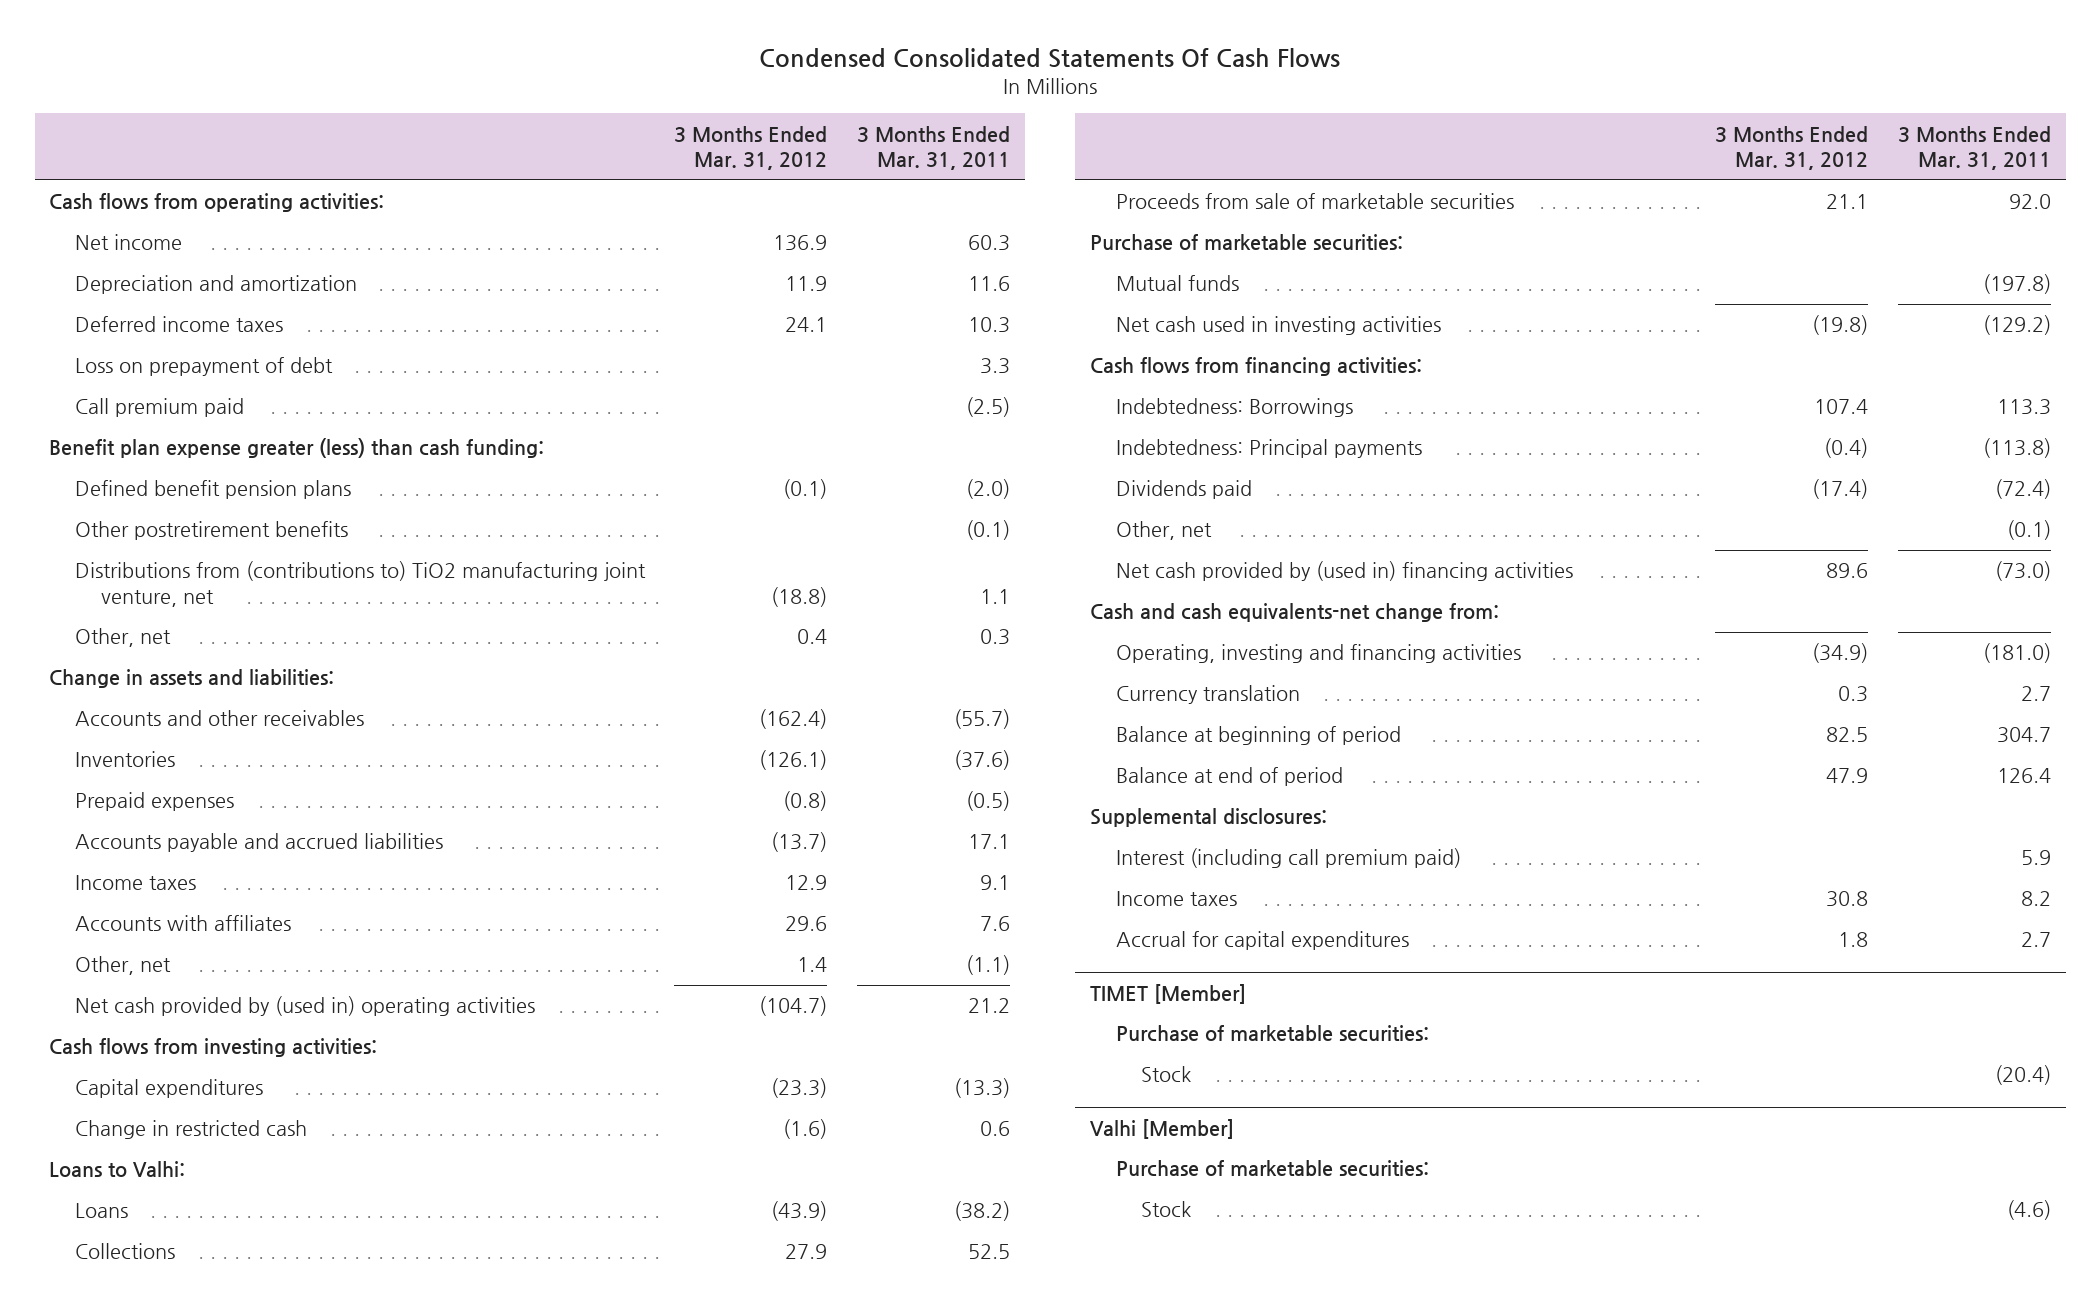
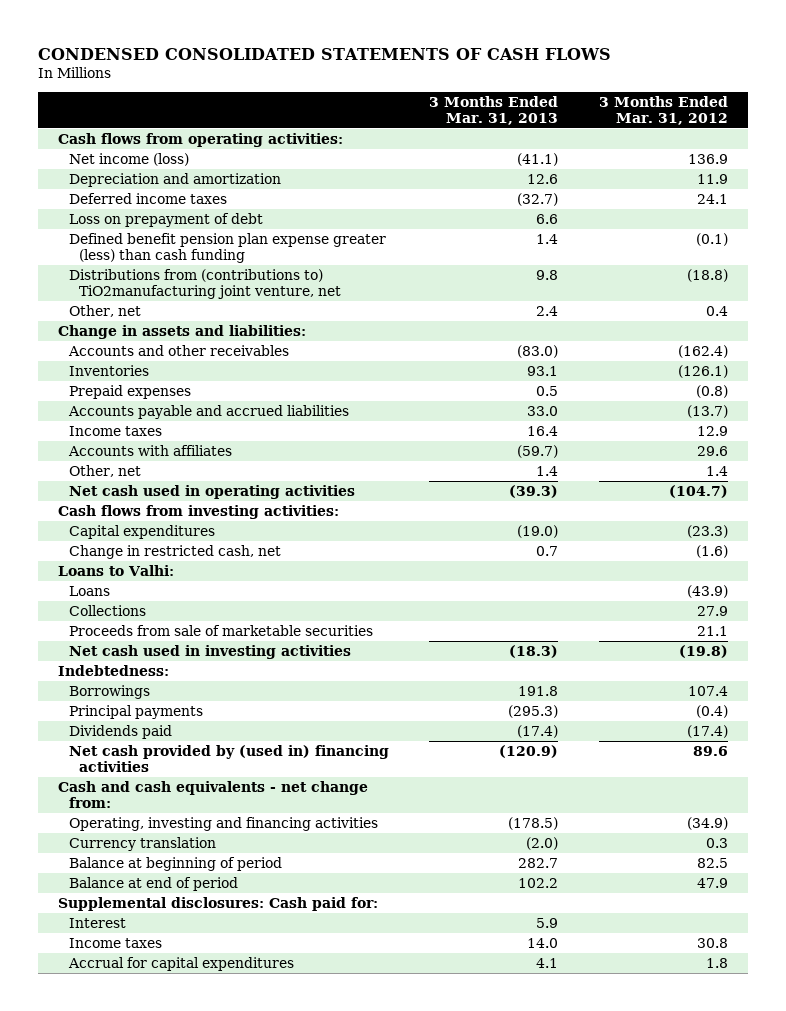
- Condensed Consolidated Statements Of Cash Flows
+ CONDENSED CONSOLIDATED STATEMENTS OF CASH FLOWS
- | 3 Months Ended Mar. 31, 2012 | 3 Months Ended Mar. 31, 2011
+ | 3 Months Ended Mar. 31, 2013 | 3 Months Ended Mar. 31, 2012
- Net income | 136.9 | 60.3
+ Net income (loss) | (41.1) | 136.9
- Call premium paid | | (2.5)
- Benefit plan expense greater (less) than cash funding:
- Defined benefit pension plans | (0.1) | (2.0)
- Other postretirement benefits | | (0.1)
- Distributions from (contributions to) TiO2 manufacturing joint venture, net | (18.8) | 1.1
+ Defined benefit pension plan expense greater (less) than cash funding | 1.4 | (0.1)
+ Distributions from (contributions to) TiO2manufacturing joint venture, net | 9.8 | (18.8)
- Net cash provided by (used in) operating activities | (104.7) | 21.2
+ Net cash used in operating activities | (39.3) | (104.7)
- Change in restricted cash | (1.6) | 0.6
+ Change in restricted cash, net | 0.7 | (1.6)
- Purchase of marketable securities:
- Mutual funds | | (197.8)
- Cash flows from financing activities:
- Indebtedness: Borrowings | 107.4 | 113.3
- Indebtedness: Principal payments | (0.4) | (113.8)
+ Indebtedness:
+ Borrowings | 191.8 | 107.4
+ Principal payments | (295.3) | (0.4)
- Other, net | | (0.1)
- Cash and cash equivalents-net change from:
+ Cash and cash equivalents - net change from:
- Supplemental disclosures:
- Interest (including call premium paid) | | 5.9
+ Supplemental disclosures: Cash paid for:
+ Interest | 5.9 |
- TIMET [Member]
- Purchase of marketable securities:
- Stock | | (20.4)
- Valhi [Member]
- Purchase of marketable securities:
- Stock | | (4.6)

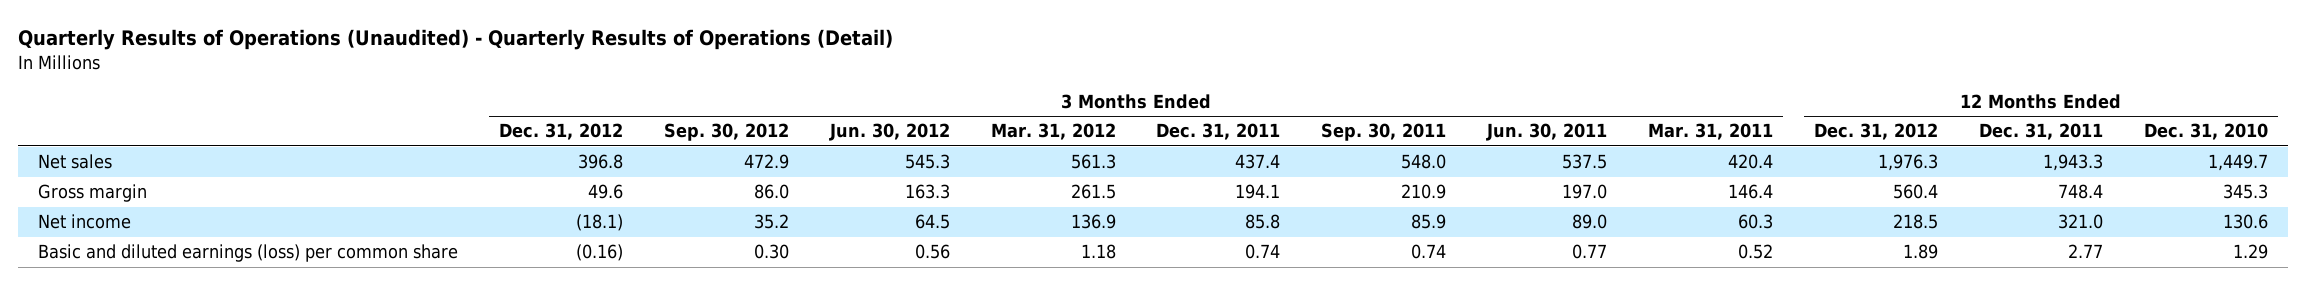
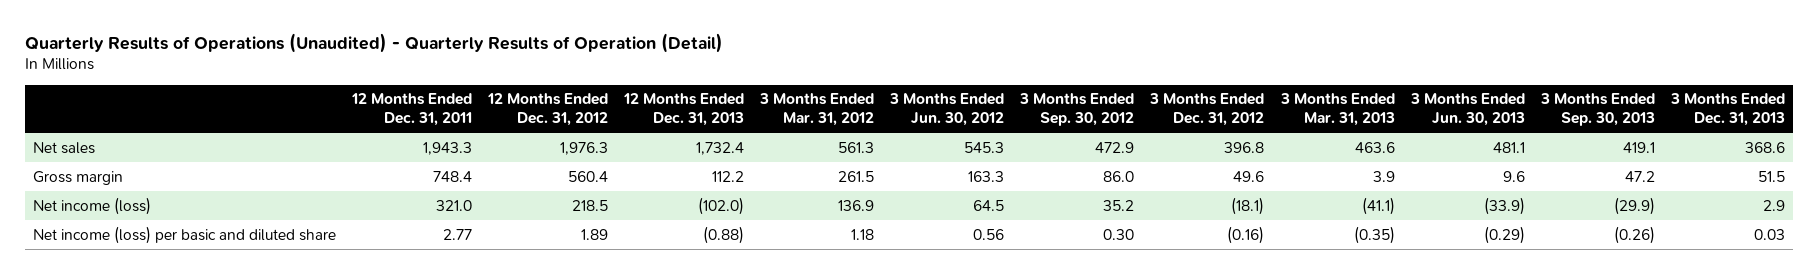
- Quarterly Results of Operations (Unaudited) - Quarterly Results of Operations (Detail)
+ Quarterly Results of Operations (Unaudited) - Quarterly Results of Operation (Detail)
- | 3 Months Ended Dec. 31, 2012 | 3 Months Ended Sep. 30, 2012 | 3 Months Ended Jun. 30, 2012 | 3 Months Ended Mar. 31, 2012 | 3 Months Ended Dec. 31, 2011 | 3 Months Ended Sep. 30, 2011 | 3 Months Ended Jun. 30, 2011 | 3 Months Ended Mar. 31, 2011 | 12 Months Ended Dec. 31, 2012 | 12 Months Ended Dec. 31, 2011 | 12 Months Ended Dec. 31, 2010
+ | 12 Months Ended Dec. 31, 2011 | 12 Months Ended Dec. 31, 2012 | 12 Months Ended Dec. 31, 2013 | 3 Months Ended Mar. 31, 2012 | 3 Months Ended Jun. 30, 2012 | 3 Months Ended Sep. 30, 2012 | 3 Months Ended Dec. 31, 2012 | 3 Months Ended Mar. 31, 2013 | 3 Months Ended Jun. 30, 2013 | 3 Months Ended Sep. 30, 2013 | 3 Months Ended Dec. 31, 2013
- Net income | (18.1) | 35.2 | 64.5 | 136.9 | 85.8 | 85.9 | 89.0 | 60.3 | 218.5 | 321.0 | 130.6
- Basic and diluted earnings (loss) per common share | (0.16) | 0.30 | 0.56 | 1.18 | 0.74 | 0.74 | 0.77 | 0.52 | 1.89 | 2.77 | 1.29
+ Net income (loss) | 321.0 | 218.5 | (102.0) | 136.9 | 64.5 | 35.2 | (18.1) | (41.1) | (33.9) | (29.9) | 2.9
+ Net income (loss) per basic and diluted share | 2.77 | 1.89 | (0.88) | 1.18 | 0.56 | 0.30 | (0.16) | (0.35) | (0.29) | (0.26) | 0.03

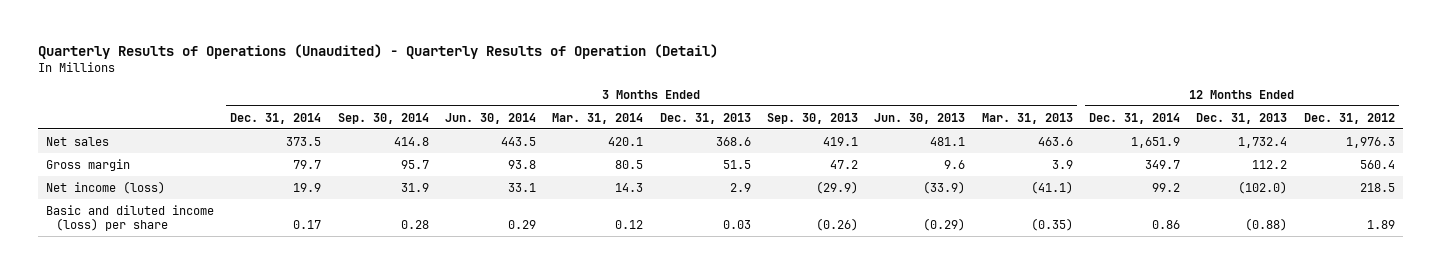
- | 12 Months Ended Dec. 31, 2011 | 12 Months Ended Dec. 31, 2012 | 12 Months Ended Dec. 31, 2013 | 3 Months Ended Mar. 31, 2012 | 3 Months Ended Jun. 30, 2012 | 3 Months Ended Sep. 30, 2012 | 3 Months Ended Dec. 31, 2012 | 3 Months Ended Mar. 31, 2013 | 3 Months Ended Jun. 30, 2013 | 3 Months Ended Sep. 30, 2013 | 3 Months Ended Dec. 31, 2013
+ | 3 Months Ended Dec. 31, 2014 | 3 Months Ended Sep. 30, 2014 | 3 Months Ended Jun. 30, 2014 | 3 Months Ended Mar. 31, 2014 | 3 Months Ended Dec. 31, 2013 | 3 Months Ended Sep. 30, 2013 | 3 Months Ended Jun. 30, 2013 | 3 Months Ended Mar. 31, 2013 | 12 Months Ended Dec. 31, 2014 | 12 Months Ended Dec. 31, 2013 | 12 Months Ended Dec. 31, 2012
- Net income (loss) per basic and diluted share | 2.77 | 1.89 | (0.88) | 1.18 | 0.56 | 0.30 | (0.16) | (0.35) | (0.29) | (0.26) | 0.03
+ Basic and diluted income (loss) per share | 0.17 | 0.28 | 0.29 | 0.12 | 0.03 | (0.26) | (0.29) | (0.35) | 0.86 | (0.88) | 1.89

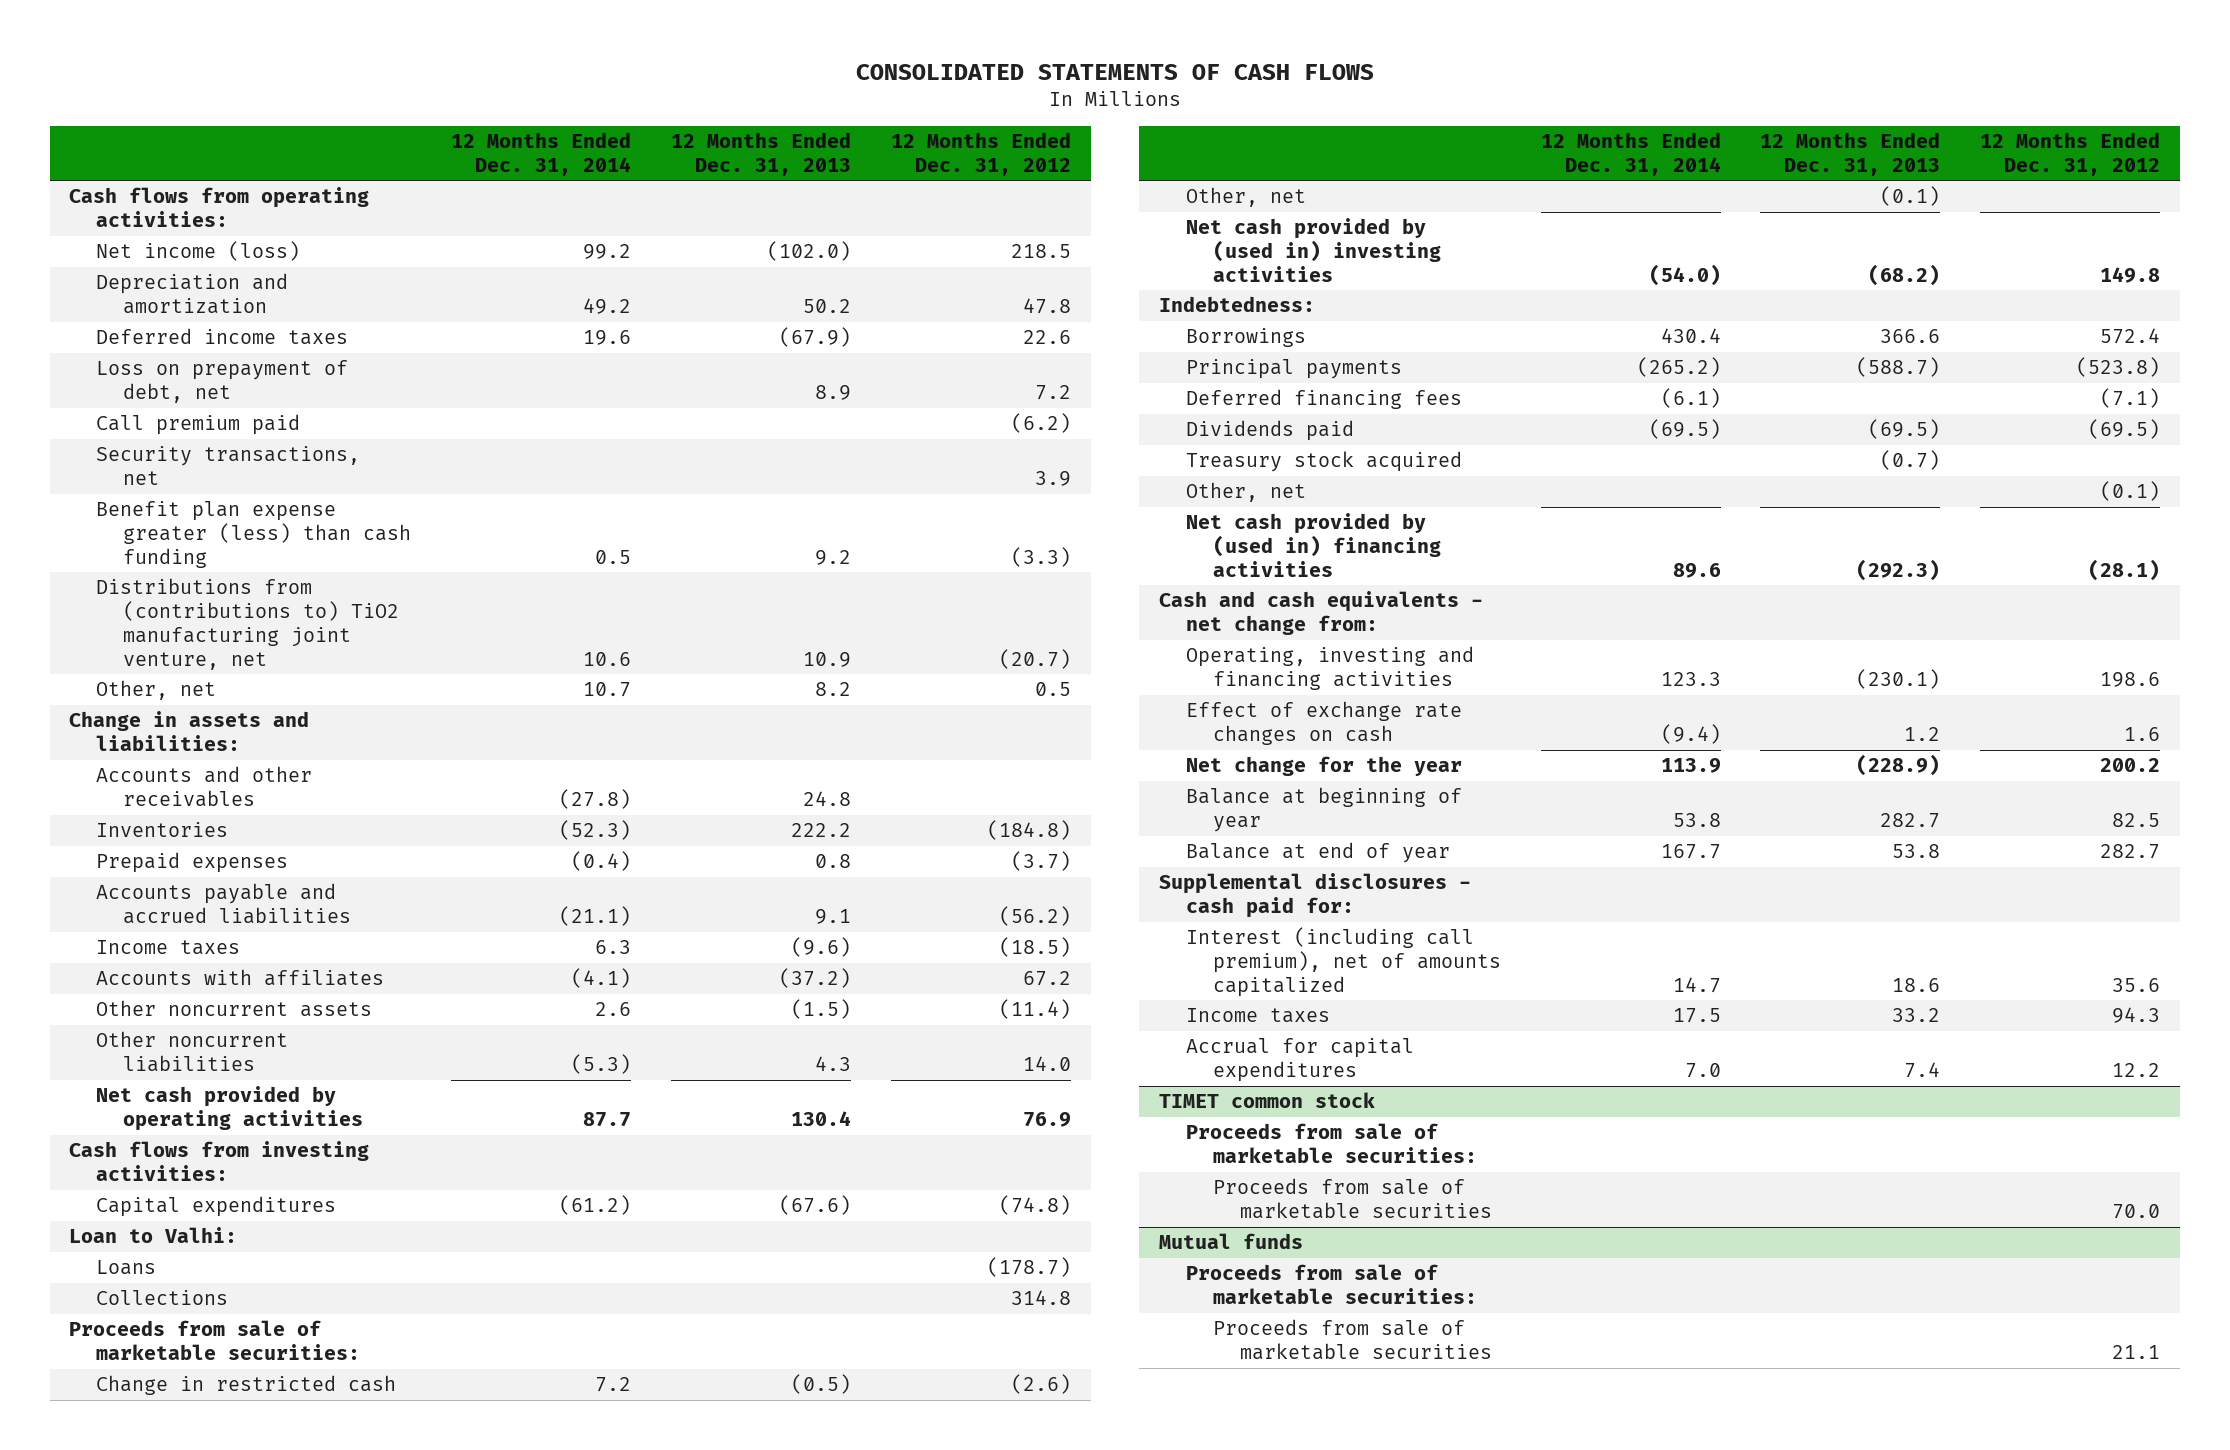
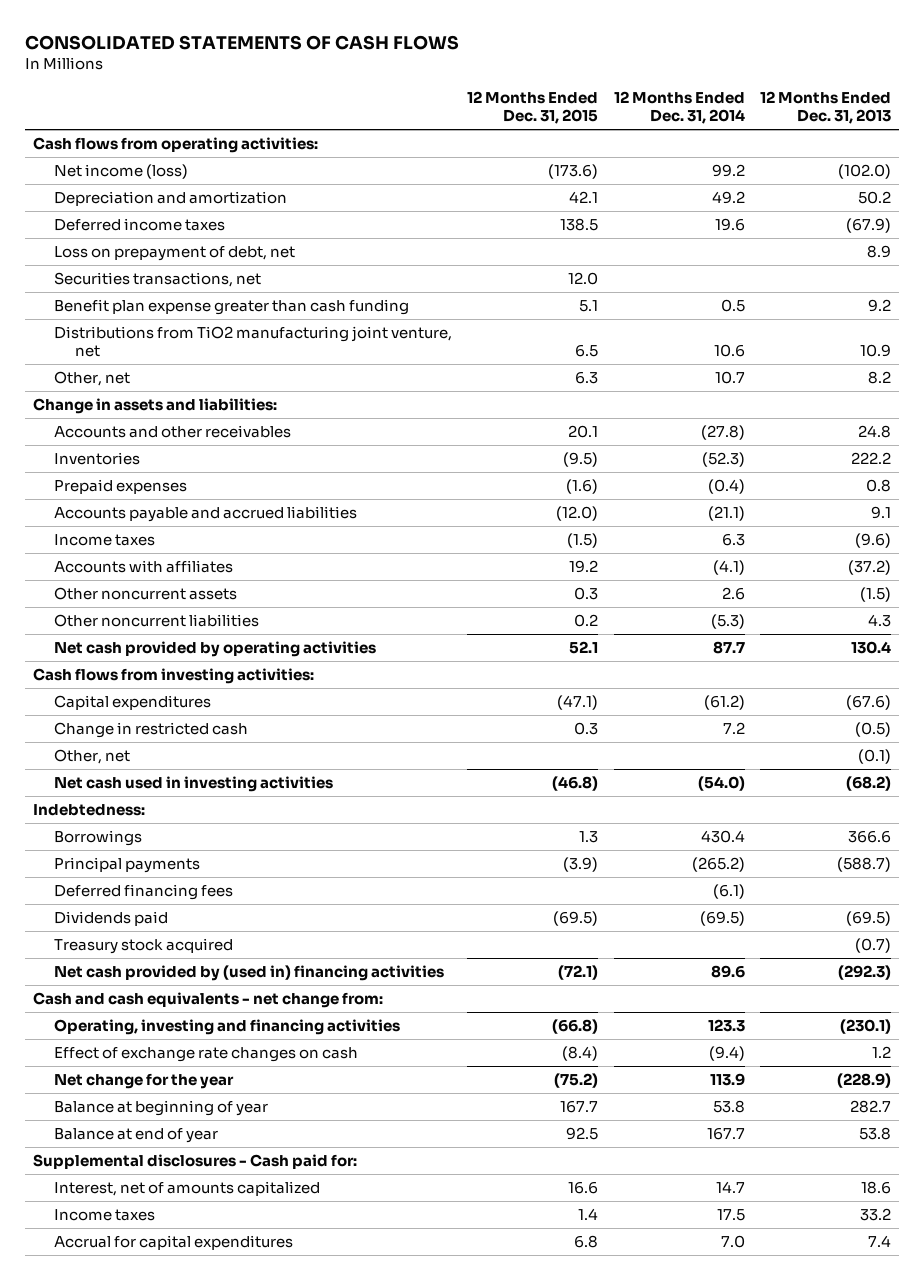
- | 12 Months Ended Dec. 31, 2014 | 12 Months Ended Dec. 31, 2013 | 12 Months Ended Dec. 31, 2012
+ | 12 Months Ended Dec. 31, 2015 | 12 Months Ended Dec. 31, 2014 | 12 Months Ended Dec. 31, 2013
- Call premium paid | | | (6.2)
- Security transactions, net | | | 3.9
- Benefit plan expense greater (less) than cash funding | 0.5 | 9.2 | (3.3)
- Distributions from (contributions to) TiO2 manufacturing joint venture, net | 10.6 | 10.9 | (20.7)
+ Securities transactions, net | 12.0 | |
+ Benefit plan expense greater than cash funding | 5.1 | 0.5 | 9.2
+ Distributions from TiO2 manufacturing joint venture, net | 6.5 | 10.6 | 10.9
- Loan to Valhi:
- Loans | | | (178.7)
- Collections | | | 314.8
- Proceeds from sale of marketable securities:
- Net cash provided by (used in) investing activities | (54.0) | (68.2) | 149.8
+ Net cash used in investing activities | (46.8) | (54.0) | (68.2)
- Other, net | | | (0.1)
- Supplemental disclosures - cash paid for:
- Interest (including call premium), net of amounts capitalized | 14.7 | 18.6 | 35.6
+ Supplemental disclosures - Cash paid for:
+ Interest, net of amounts capitalized | 16.6 | 14.7 | 18.6
- TIMET common stock
- Proceeds from sale of marketable securities:
- Proceeds from sale of marketable securities | | | 70.0
- Mutual funds
- Proceeds from sale of marketable securities:
- Proceeds from sale of marketable securities | | | 21.1

